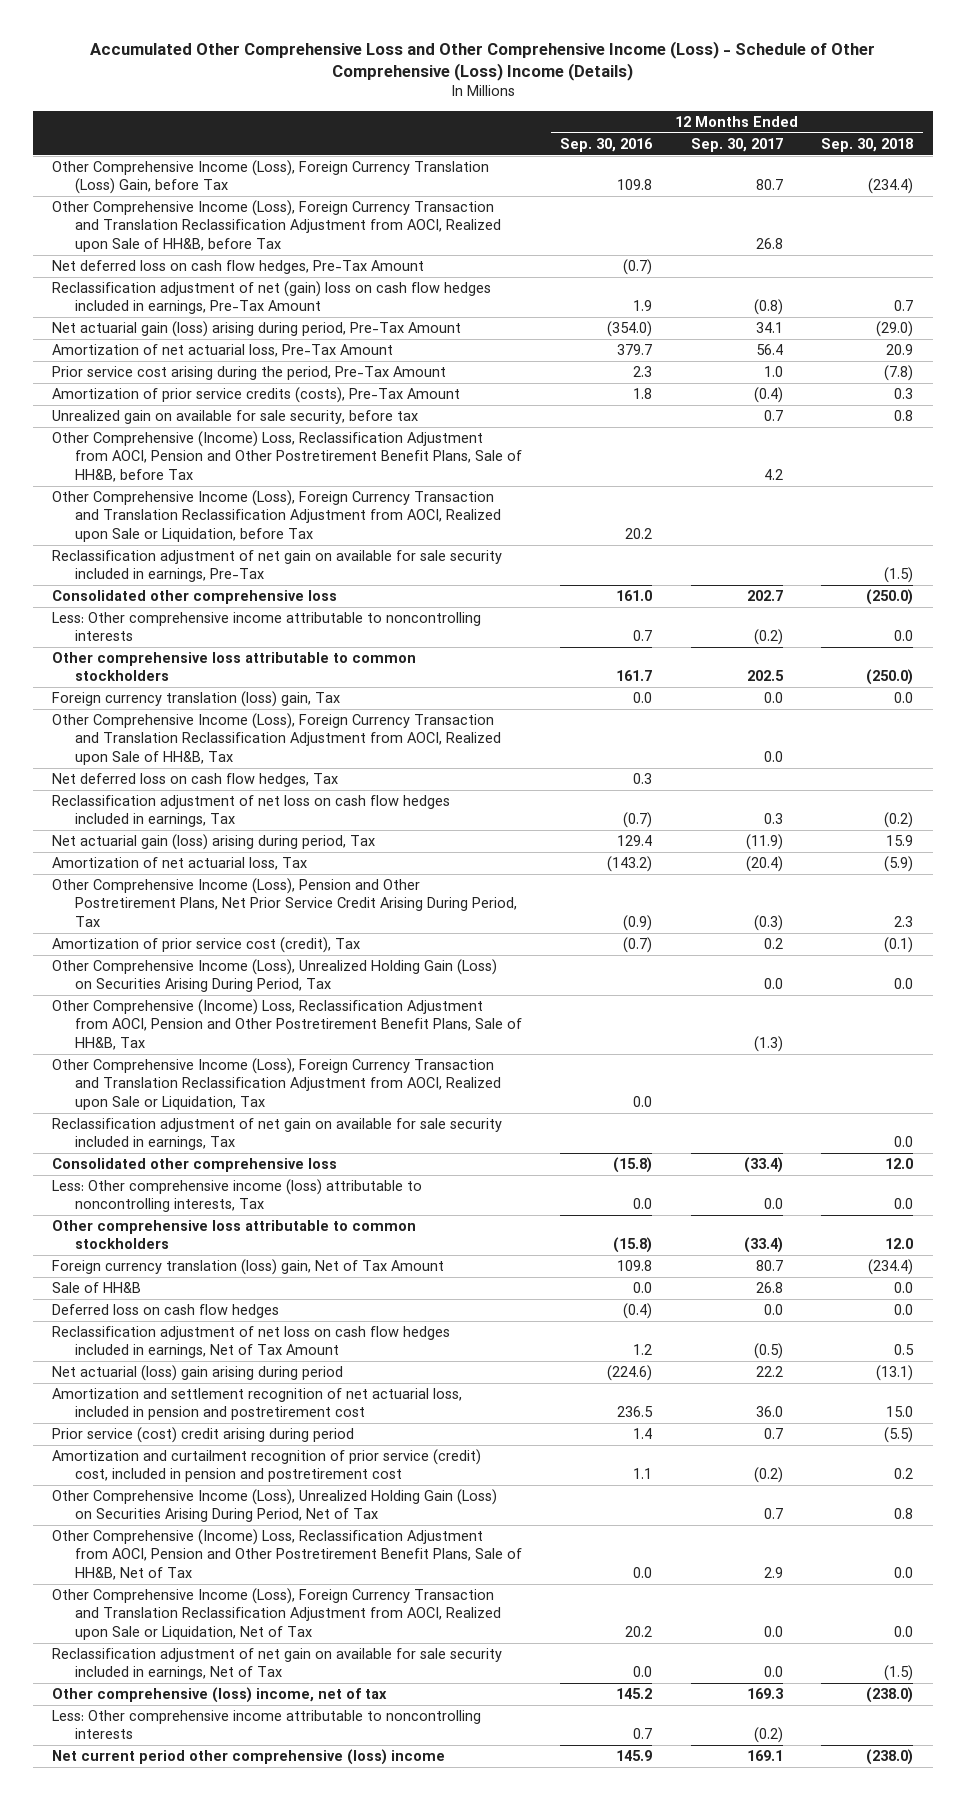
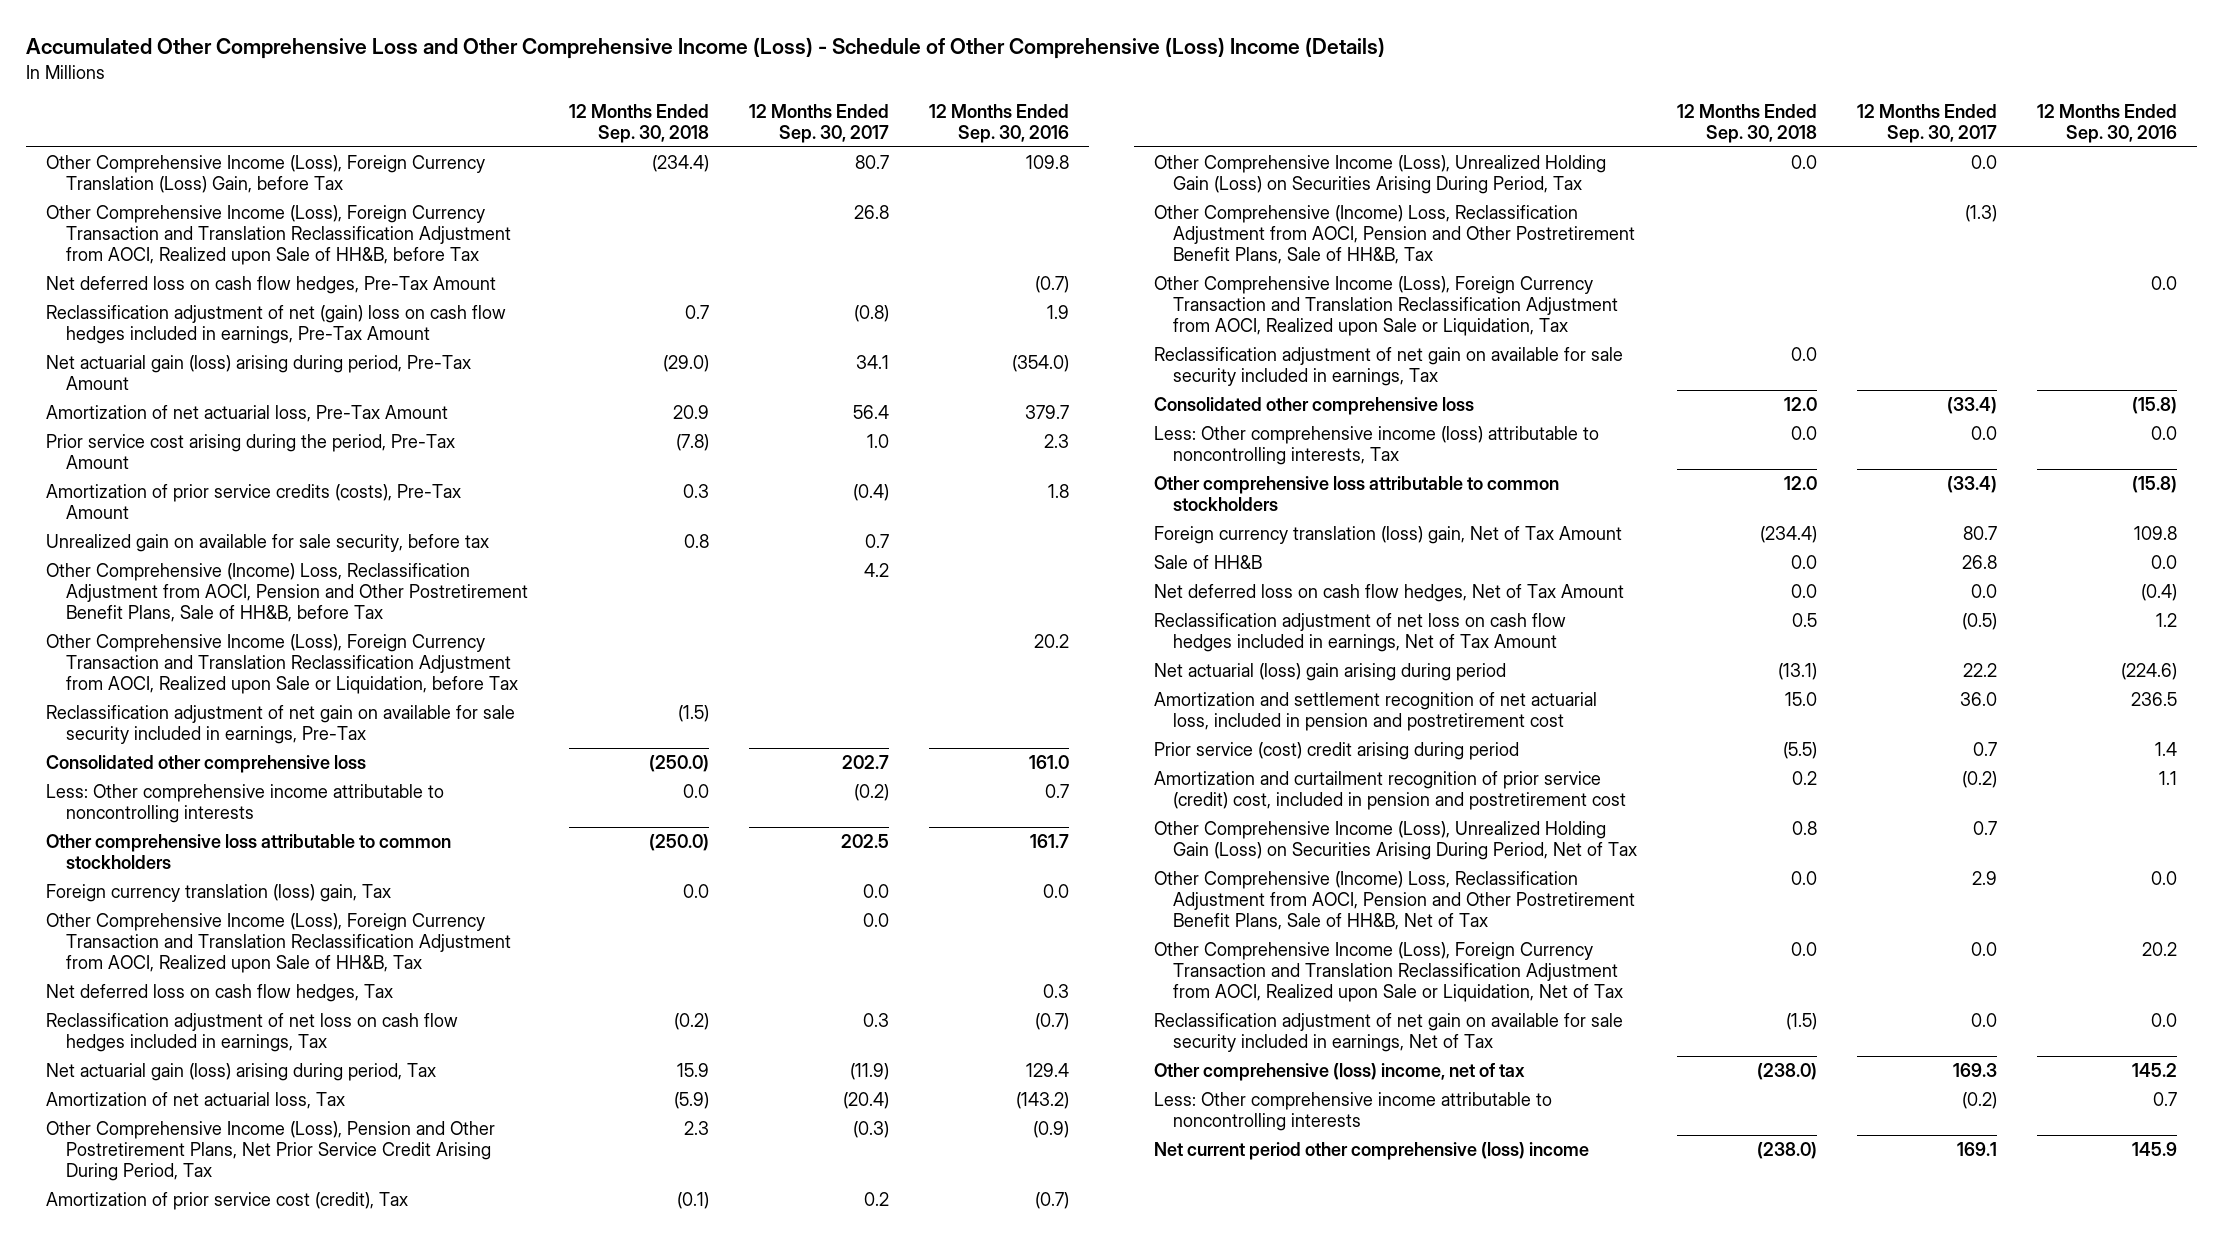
- | 12 Months Ended Sep. 30, 2016 | 12 Months Ended Sep. 30, 2017 | 12 Months Ended Sep. 30, 2018
+ | 12 Months Ended Sep. 30, 2018 | 12 Months Ended Sep. 30, 2017 | 12 Months Ended Sep. 30, 2016
- Deferred loss on cash flow hedges | (0.4) | 0.0 | 0.0
+ Net deferred loss on cash flow hedges, Net of Tax Amount | 0.0 | 0.0 | (0.4)

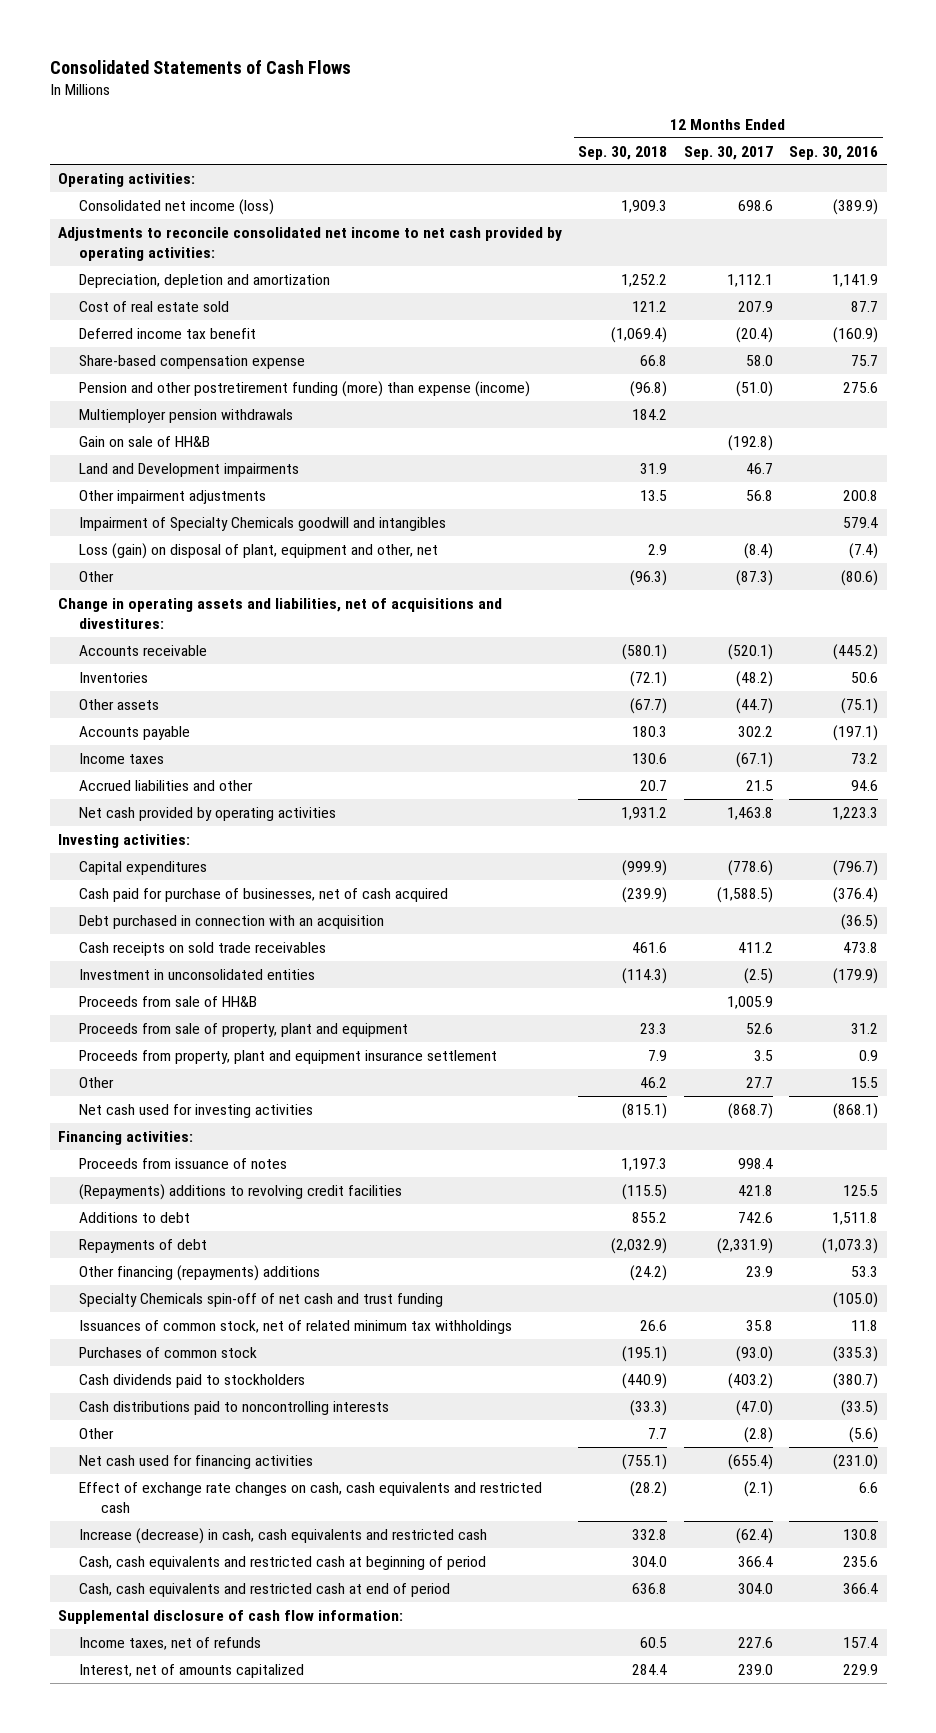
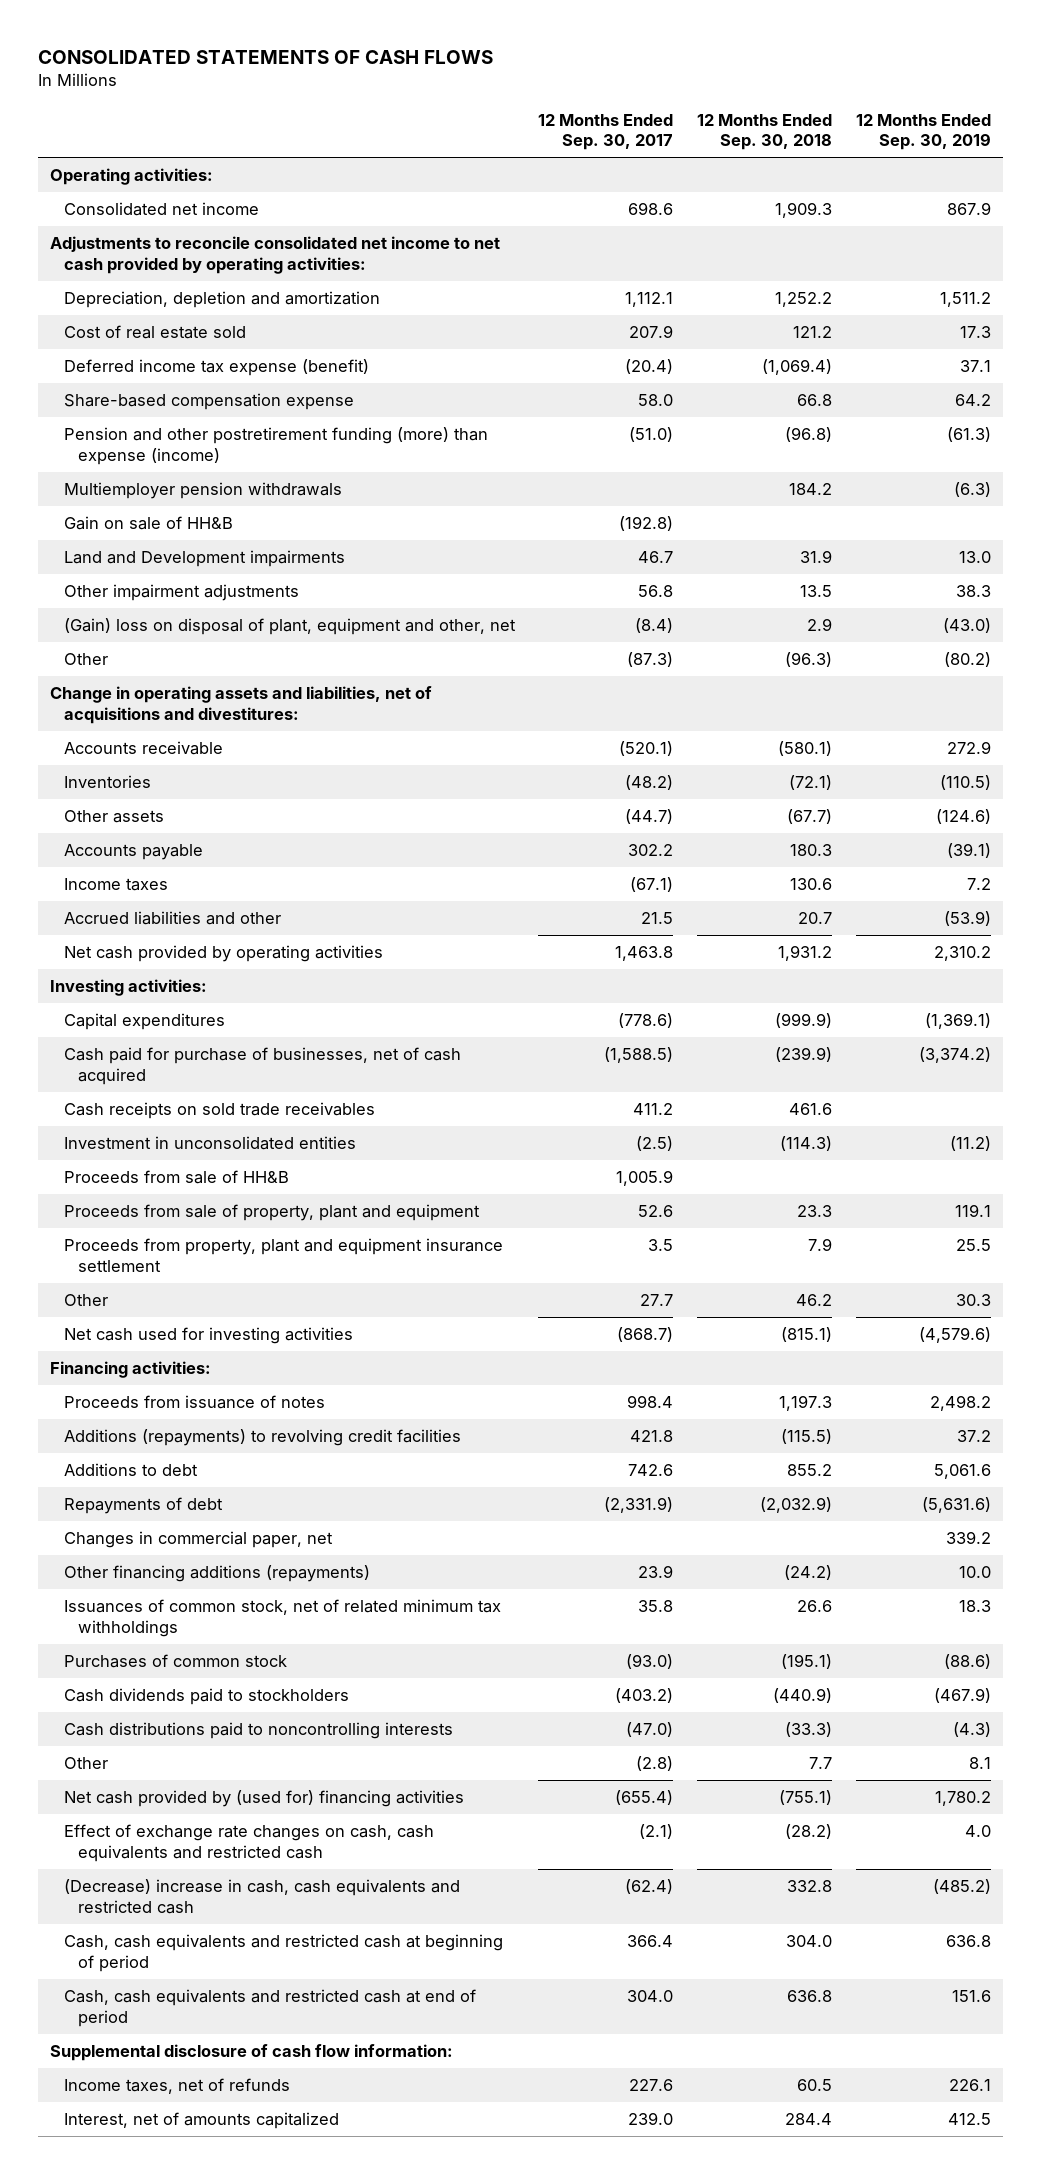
- Consolidated Statements of Cash Flows
+ CONSOLIDATED STATEMENTS OF CASH FLOWS
- | 12 Months Ended Sep. 30, 2018 | 12 Months Ended Sep. 30, 2017 | 12 Months Ended Sep. 30, 2016
+ | 12 Months Ended Sep. 30, 2017 | 12 Months Ended Sep. 30, 2018 | 12 Months Ended Sep. 30, 2019
- Consolidated net income (loss) | 1,909.3 | 698.6 | (389.9)
+ Consolidated net income | 698.6 | 1,909.3 | 867.9
- Deferred income tax benefit | (1,069.4) | (20.4) | (160.9)
+ Deferred income tax expense (benefit) | (20.4) | (1,069.4) | 37.1
- Impairment of Specialty Chemicals goodwill and intangibles | | | 579.4
- Loss (gain) on disposal of plant, equipment and other, net | 2.9 | (8.4) | (7.4)
+ (Gain) loss on disposal of plant, equipment and other, net | (8.4) | 2.9 | (43.0)
- Debt purchased in connection with an acquisition | | | (36.5)
- (Repayments) additions to revolving credit facilities | (115.5) | 421.8 | 125.5
+ Additions (repayments) to revolving credit facilities | 421.8 | (115.5) | 37.2
- Other financing (repayments) additions | (24.2) | 23.9 | 53.3
- Specialty Chemicals spin-off of net cash and trust funding | | | (105.0)
+ Changes in commercial paper, net | | | 339.2
+ Other financing additions (repayments) | 23.9 | (24.2) | 10.0
- Net cash used for financing activities | (755.1) | (655.4) | (231.0)
+ Net cash provided by (used for) financing activities | (655.4) | (755.1) | 1,780.2
- Increase (decrease) in cash, cash equivalents and restricted cash | 332.8 | (62.4) | 130.8
+ (Decrease) increase in cash, cash equivalents and restricted cash | (62.4) | 332.8 | (485.2)

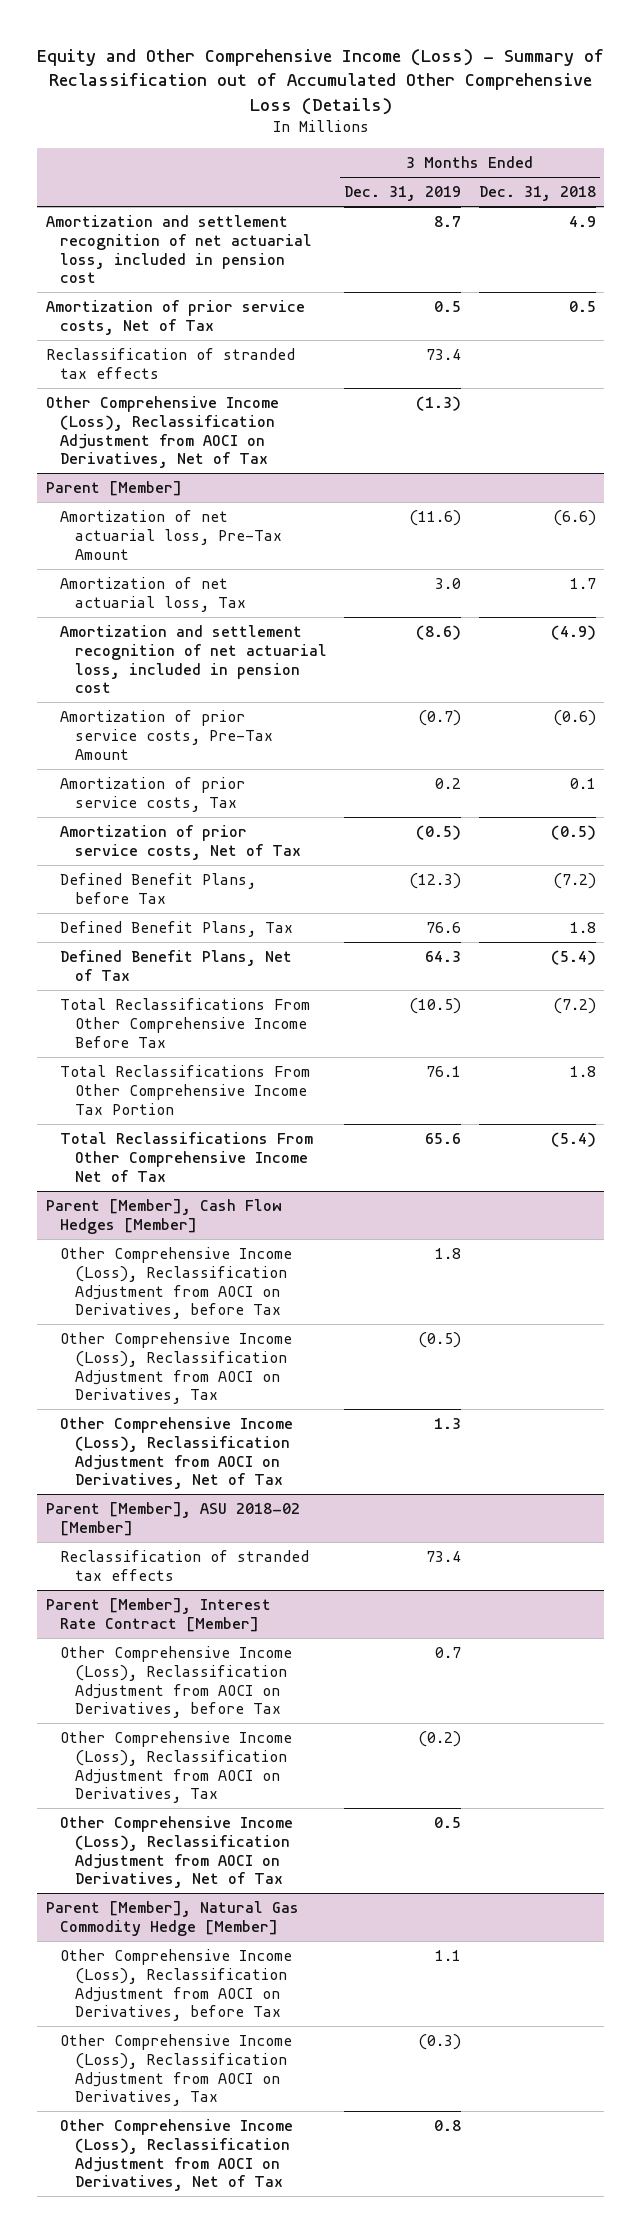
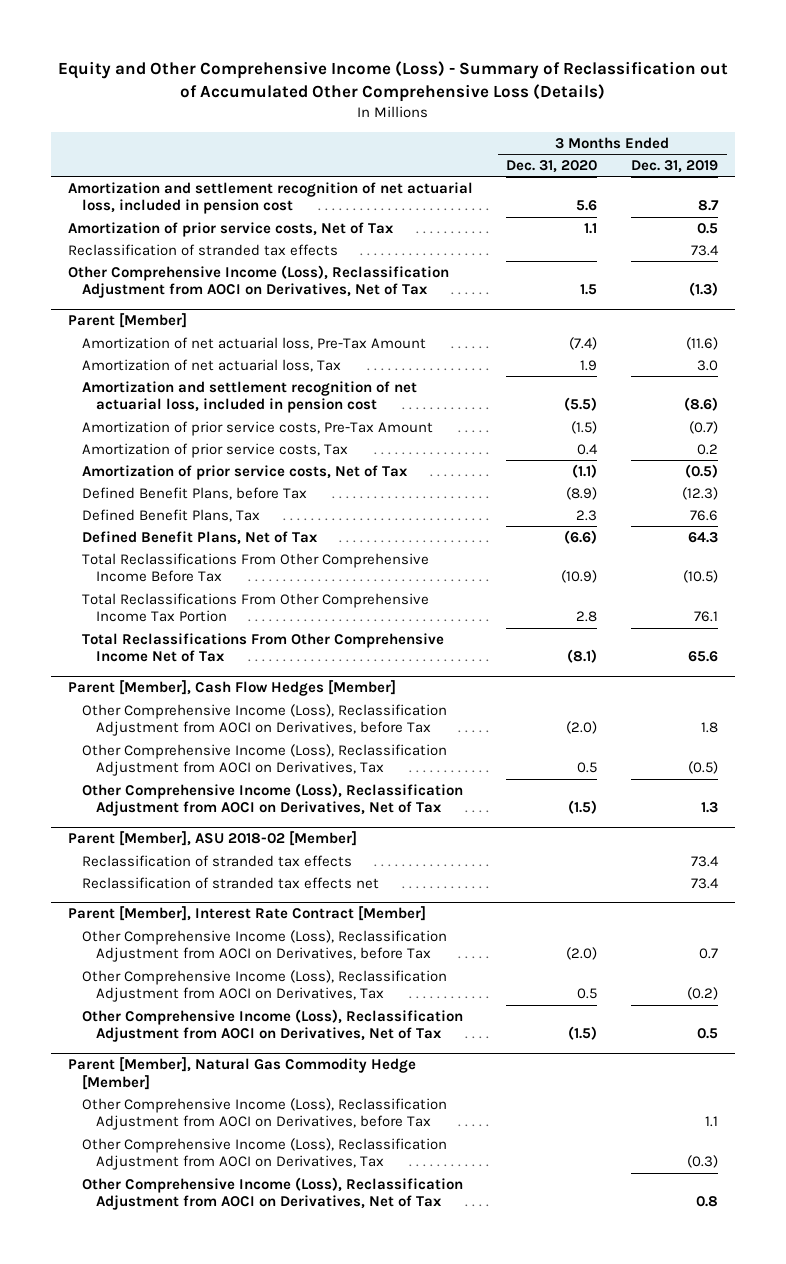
- | 3 Months Ended Dec. 31, 2019 | 3 Months Ended Dec. 31, 2018
+ | 3 Months Ended Dec. 31, 2020 | 3 Months Ended Dec. 31, 2019
@ Parent [Member], ASU 2018-02 [Member]
+ Reclassification of stranded tax effects net | | 73.4

